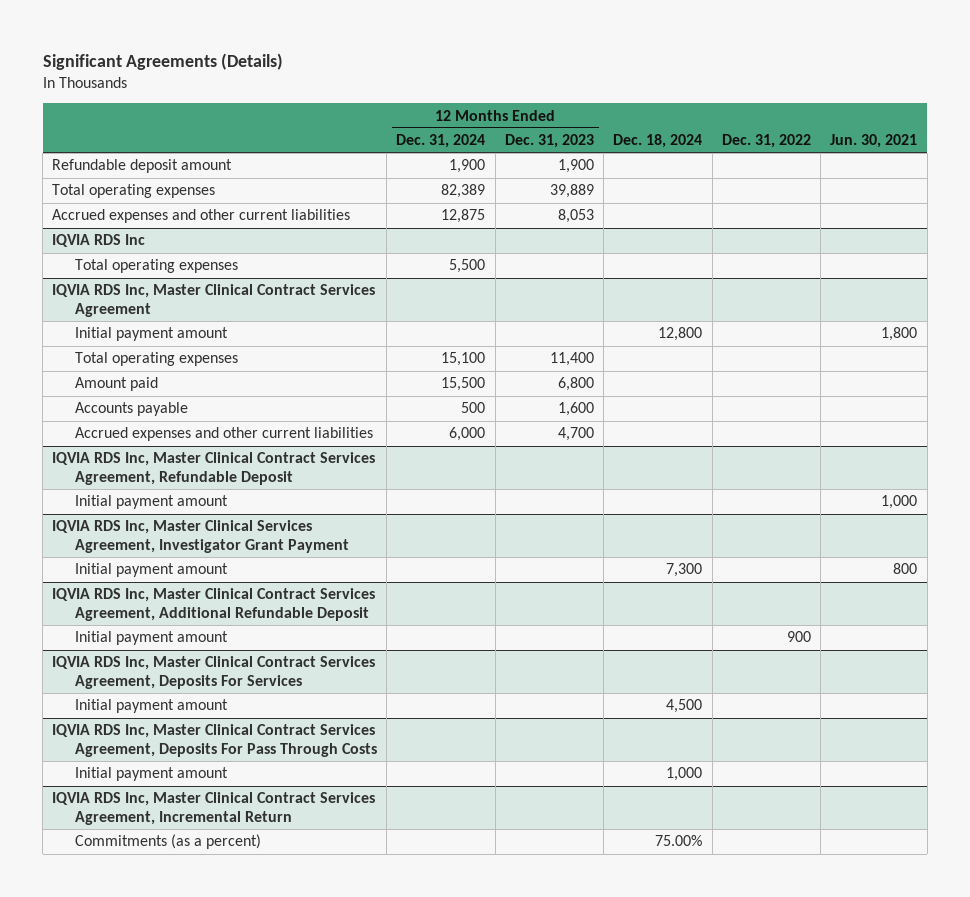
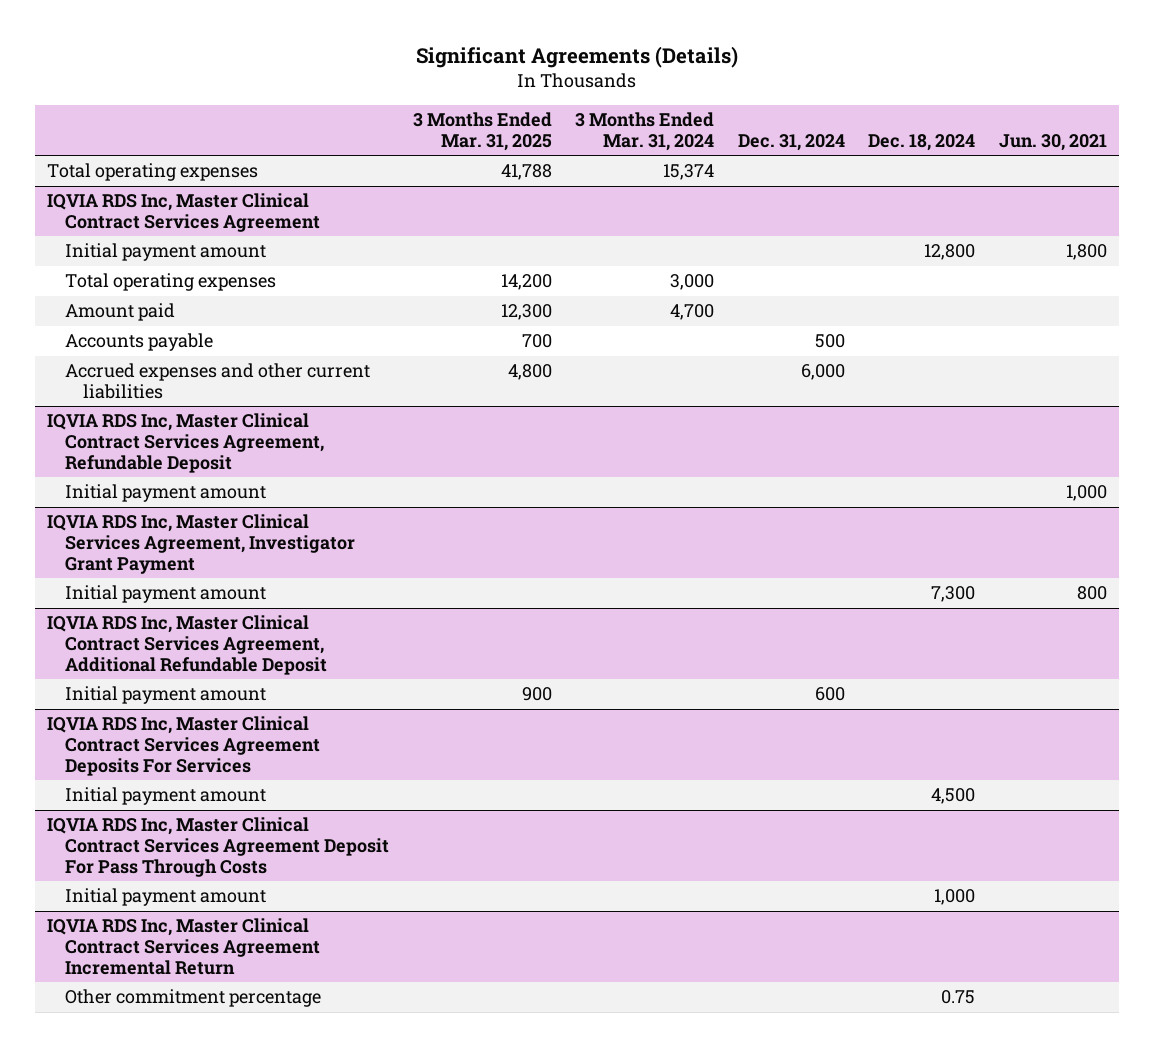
- | 12 Months Ended Dec. 31, 2024 | 12 Months Ended Dec. 31, 2023 | Dec. 18, 2024 | Dec. 31, 2022 | Jun. 30, 2021
+ | 3 Months Ended Mar. 31, 2025 | 3 Months Ended Mar. 31, 2024 | Dec. 31, 2024 | Dec. 18, 2024 | Jun. 30, 2021
- Refundable deposit amount | 1,900 | 1,900 | | |
- Accrued expenses and other current liabilities | 12,875 | 8,053 | | |
- IQVIA RDS Inc
- Total operating expenses | 5,500 | | | |
- IQVIA RDS Inc, Master Clinical Contract Services Agreement, Deposits For Services
+ IQVIA RDS Inc, Master Clinical Contract Services Agreement Deposits For Services
- IQVIA RDS Inc, Master Clinical Contract Services Agreement, Deposits For Pass Through Costs
+ IQVIA RDS Inc, Master Clinical Contract Services Agreement Deposit For Pass Through Costs
- IQVIA RDS Inc, Master Clinical Contract Services Agreement, Incremental Return
- Commitments (as a percent) | | | 75.00% | |
+ IQVIA RDS Inc, Master Clinical Contract Services Agreement Incremental Return
+ Other commitment percentage | | | | 0.75 |

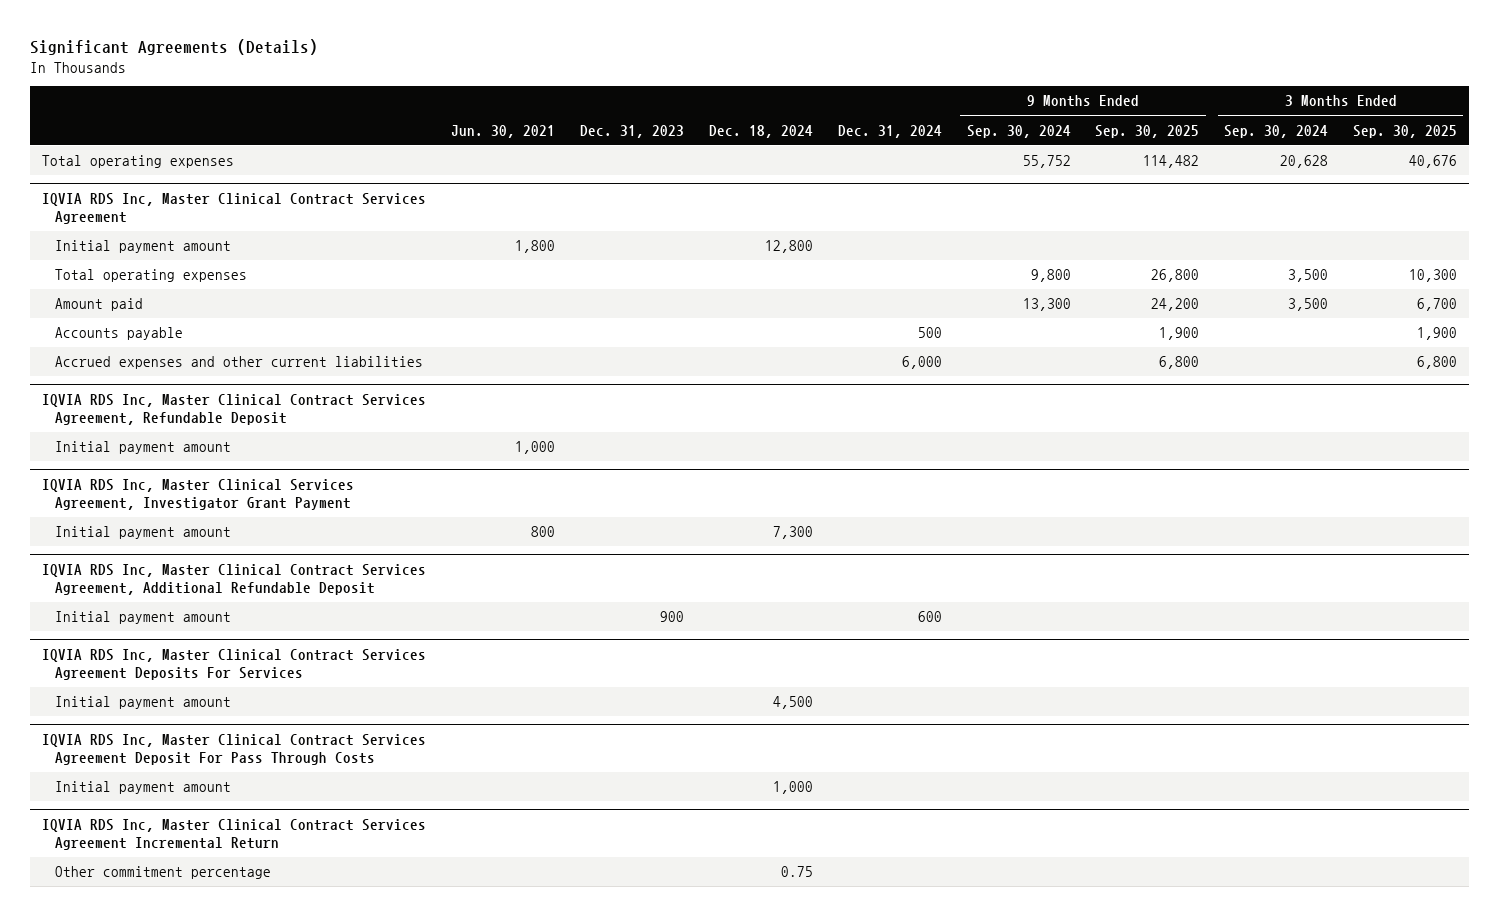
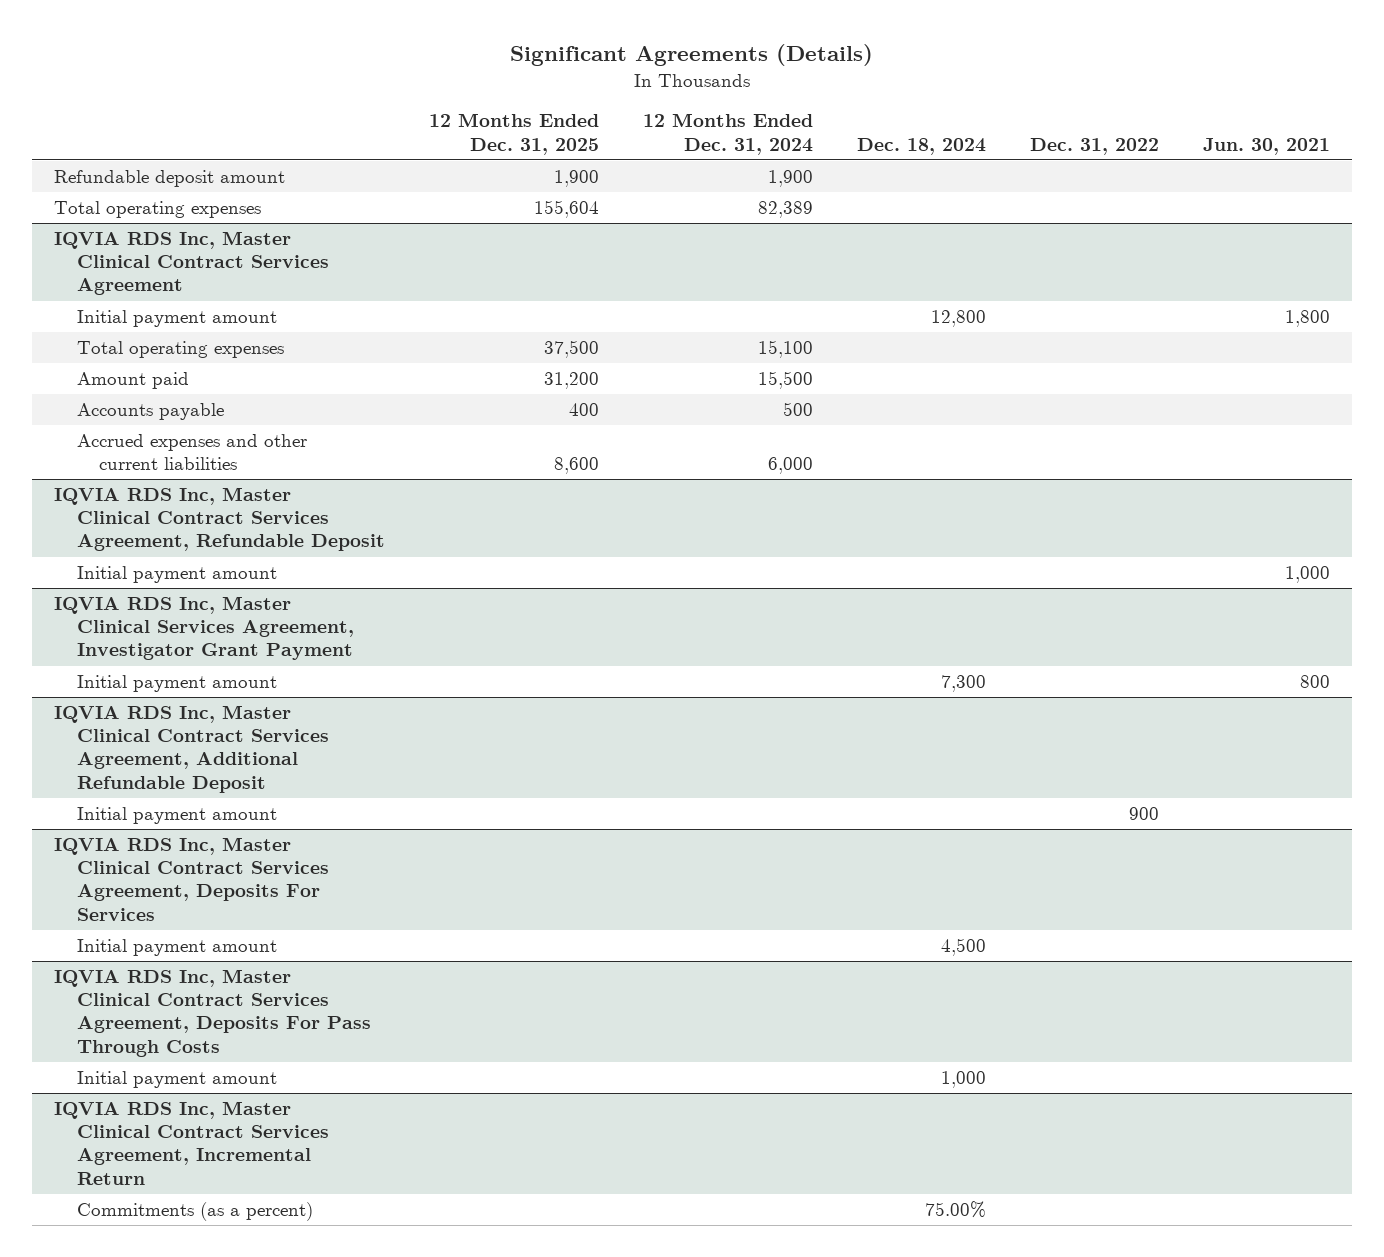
- | Jun. 30, 2021 | Dec. 31, 2023 | Dec. 18, 2024 | Dec. 31, 2024 | 9 Months Ended Sep. 30, 2024 | 9 Months Ended Sep. 30, 2025 | 3 Months Ended Sep. 30, 2024 | 3 Months Ended Sep. 30, 2025
+ | 12 Months Ended Dec. 31, 2025 | 12 Months Ended Dec. 31, 2024 | Dec. 18, 2024 | Dec. 31, 2022 | Jun. 30, 2021
+ Refundable deposit amount | 1,900 | 1,900 | | |
- IQVIA RDS Inc, Master Clinical Contract Services Agreement Deposits For Services
+ IQVIA RDS Inc, Master Clinical Contract Services Agreement, Deposits For Services
- IQVIA RDS Inc, Master Clinical Contract Services Agreement Deposit For Pass Through Costs
+ IQVIA RDS Inc, Master Clinical Contract Services Agreement, Deposits For Pass Through Costs
- IQVIA RDS Inc, Master Clinical Contract Services Agreement Incremental Return
- Other commitment percentage | | | 0.75 | | | | |
+ IQVIA RDS Inc, Master Clinical Contract Services Agreement, Incremental Return
+ Commitments (as a percent) | | | 75.00% | |

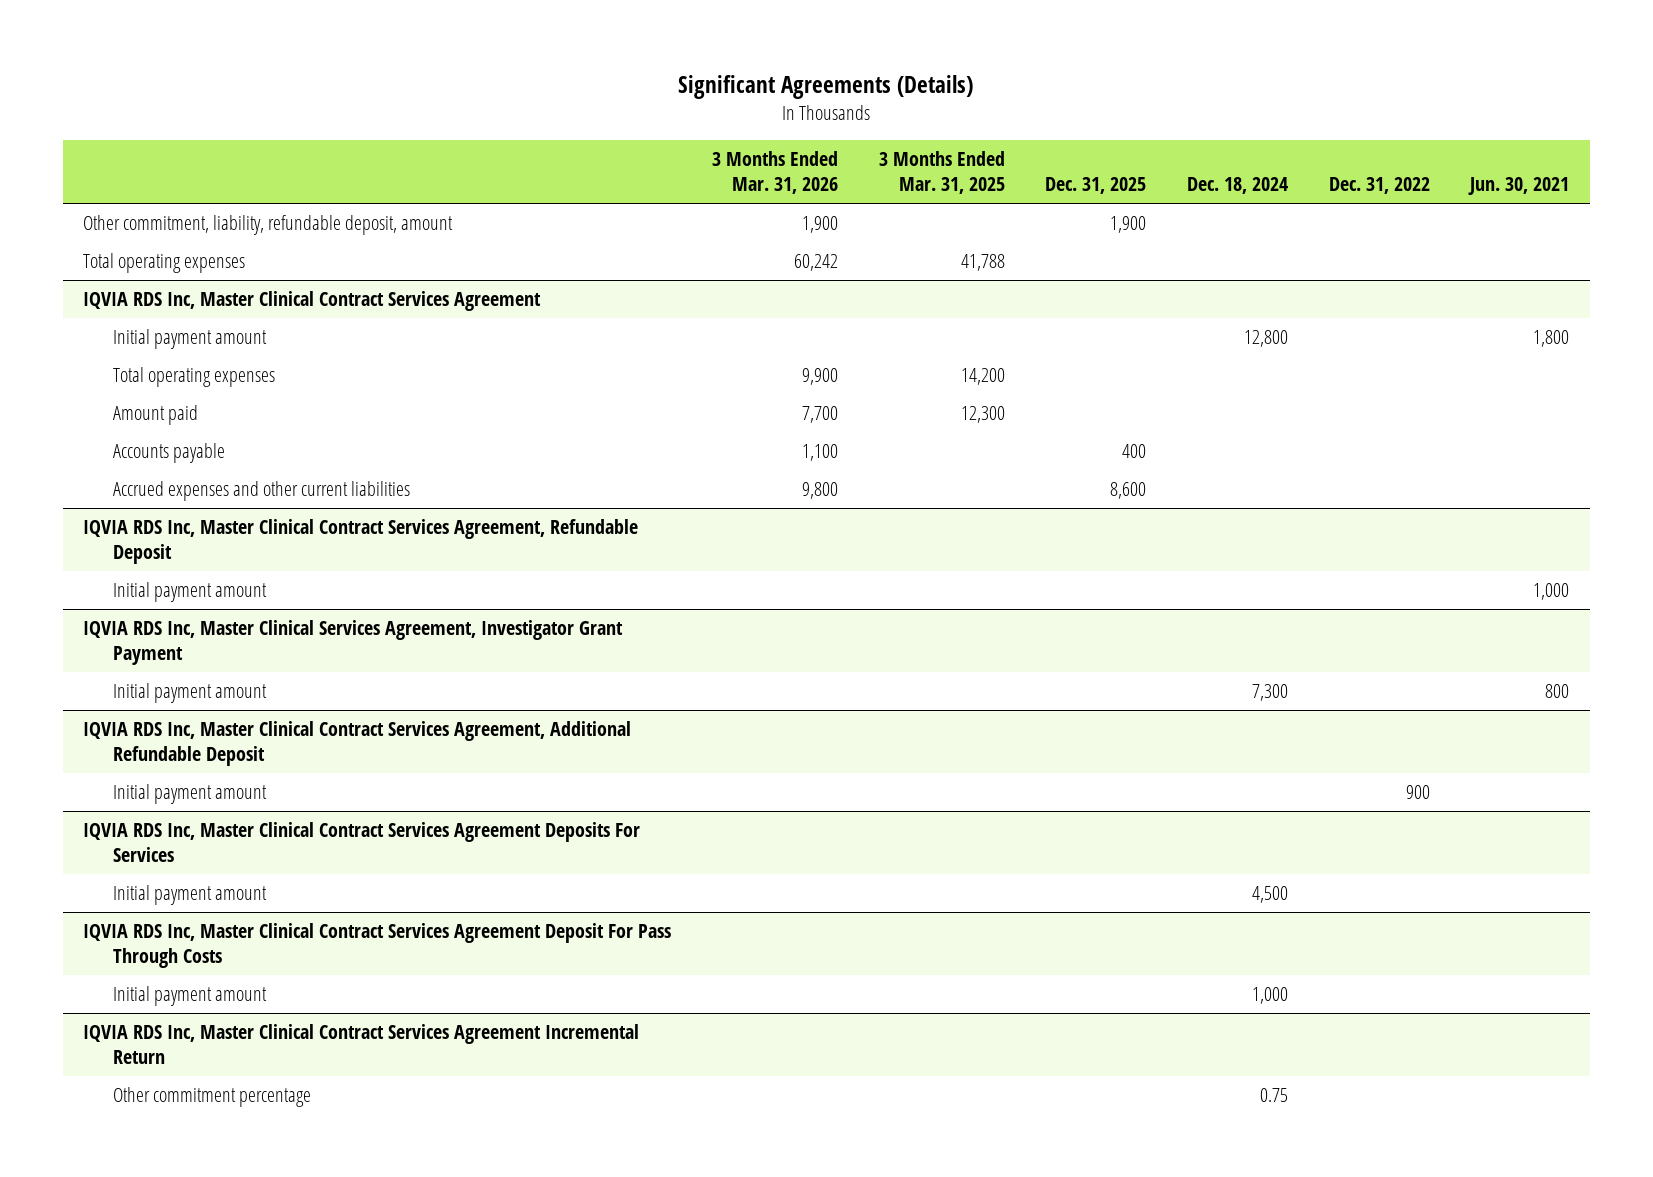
- | 12 Months Ended Dec. 31, 2025 | 12 Months Ended Dec. 31, 2024 | Dec. 18, 2024 | Dec. 31, 2022 | Jun. 30, 2021
+ | 3 Months Ended Mar. 31, 2026 | 3 Months Ended Mar. 31, 2025 | Dec. 31, 2025 | Dec. 18, 2024 | Dec. 31, 2022 | Jun. 30, 2021
- Refundable deposit amount | 1,900 | 1,900 | | |
+ Other commitment, liability, refundable deposit, amount | 1,900 | | 1,900 | | |
- IQVIA RDS Inc, Master Clinical Contract Services Agreement, Deposits For Services
+ IQVIA RDS Inc, Master Clinical Contract Services Agreement Deposits For Services
- IQVIA RDS Inc, Master Clinical Contract Services Agreement, Deposits For Pass Through Costs
+ IQVIA RDS Inc, Master Clinical Contract Services Agreement Deposit For Pass Through Costs
- IQVIA RDS Inc, Master Clinical Contract Services Agreement, Incremental Return
- Commitments (as a percent) | | | 75.00% | |
+ IQVIA RDS Inc, Master Clinical Contract Services Agreement Incremental Return
+ Other commitment percentage | | | | 0.75 | |

